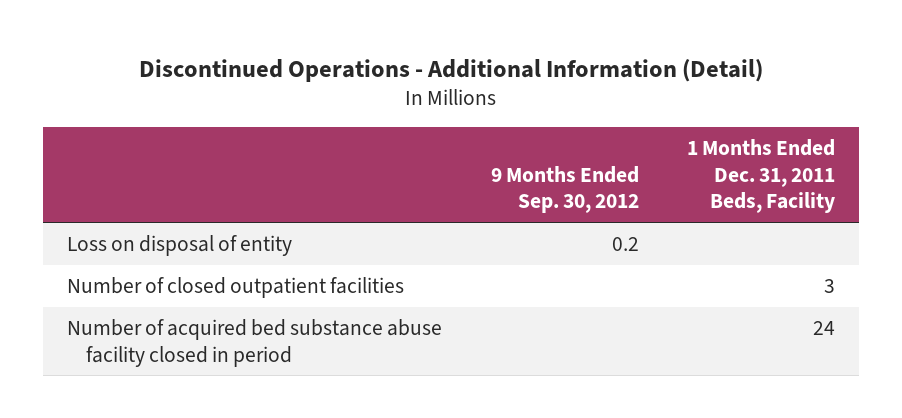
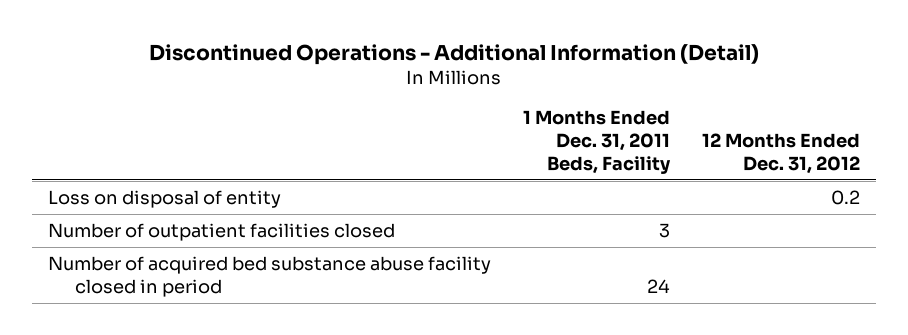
- | 9 Months Ended Sep. 30, 2012 | 1 Months Ended Dec. 31, 2011 Beds, Facility
+ | 1 Months Ended Dec. 31, 2011 Beds, Facility | 12 Months Ended Dec. 31, 2012
- Number of closed outpatient facilities | | 3
+ Number of outpatient facilities closed | 3 |

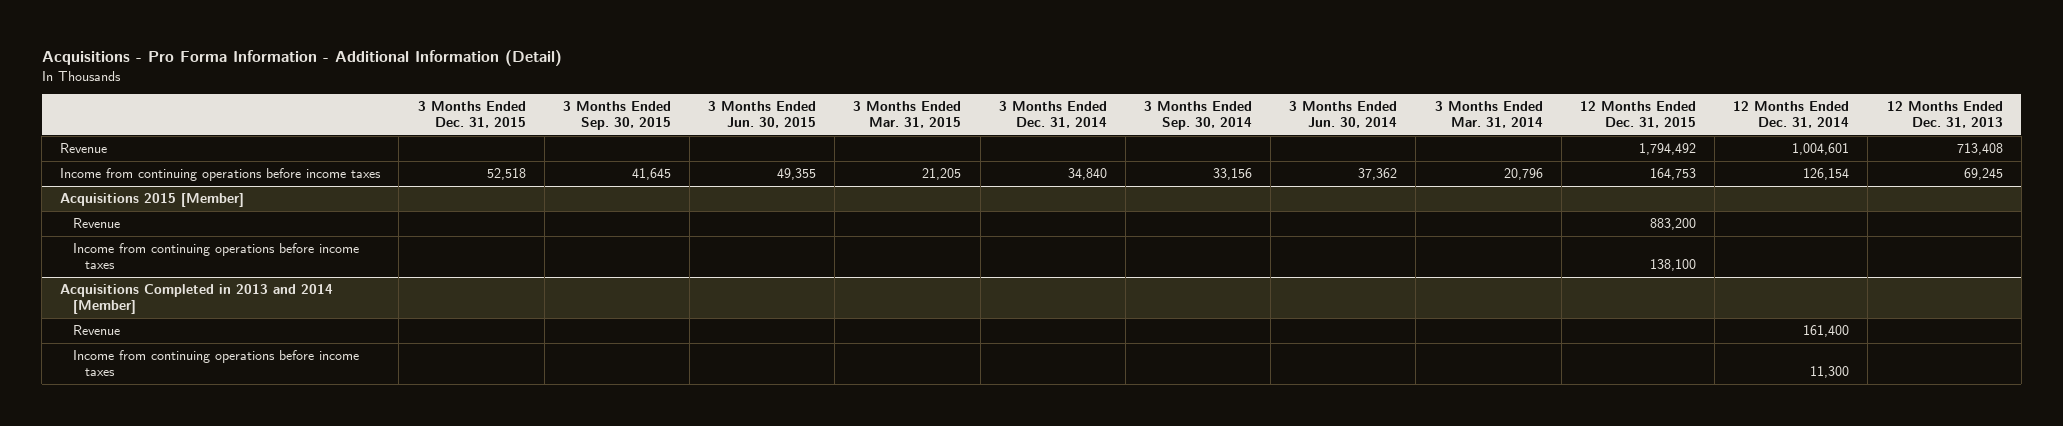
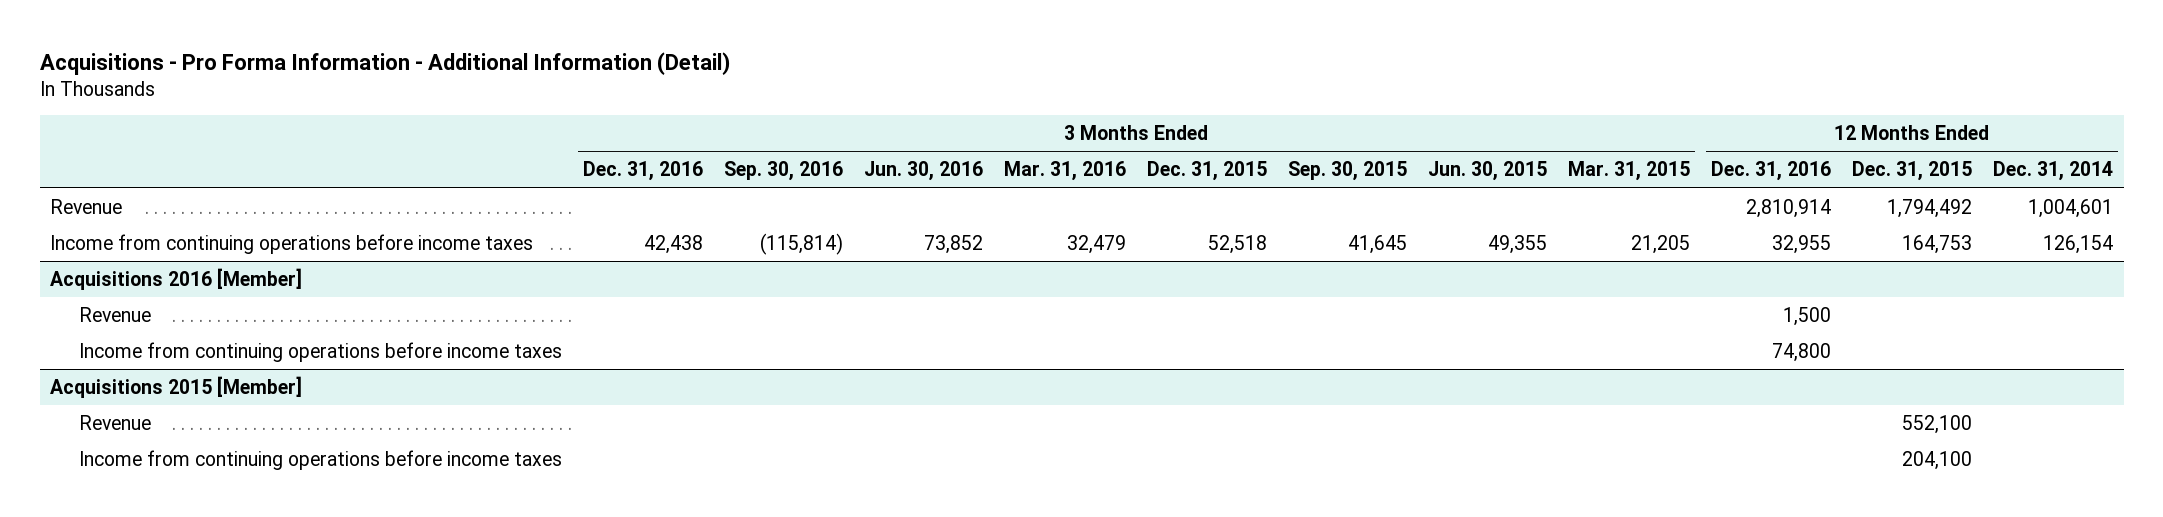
- | 3 Months Ended Dec. 31, 2015 | 3 Months Ended Sep. 30, 2015 | 3 Months Ended Jun. 30, 2015 | 3 Months Ended Mar. 31, 2015 | 3 Months Ended Dec. 31, 2014 | 3 Months Ended Sep. 30, 2014 | 3 Months Ended Jun. 30, 2014 | 3 Months Ended Mar. 31, 2014 | 12 Months Ended Dec. 31, 2015 | 12 Months Ended Dec. 31, 2014 | 12 Months Ended Dec. 31, 2013
+ | 3 Months Ended Dec. 31, 2016 | 3 Months Ended Sep. 30, 2016 | 3 Months Ended Jun. 30, 2016 | 3 Months Ended Mar. 31, 2016 | 3 Months Ended Dec. 31, 2015 | 3 Months Ended Sep. 30, 2015 | 3 Months Ended Jun. 30, 2015 | 3 Months Ended Mar. 31, 2015 | 12 Months Ended Dec. 31, 2016 | 12 Months Ended Dec. 31, 2015 | 12 Months Ended Dec. 31, 2014
+ Acquisitions 2016 [Member]
+ Revenue | | | | | | | | | 1,500 | |
+ Income from continuing operations before income taxes | | | | | | | | | 74,800 | |
@ Acquisitions 2015 [Member]
- Revenue | | | | | | | | | 883,200 | |
- Income from continuing operations before income taxes | | | | | | | | | 138,100 | |
- Acquisitions Completed in 2013 and 2014 [Member]
- Revenue | | | | | | | | | | 161,400 |
- Income from continuing operations before income taxes | | | | | | | | | | 11,300 |
@ Acquisitions 2015 [Member]
+ Revenue | | | | | | | | | | 552,100 |
+ Income from continuing operations before income taxes | | | | | | | | | | 204,100 |

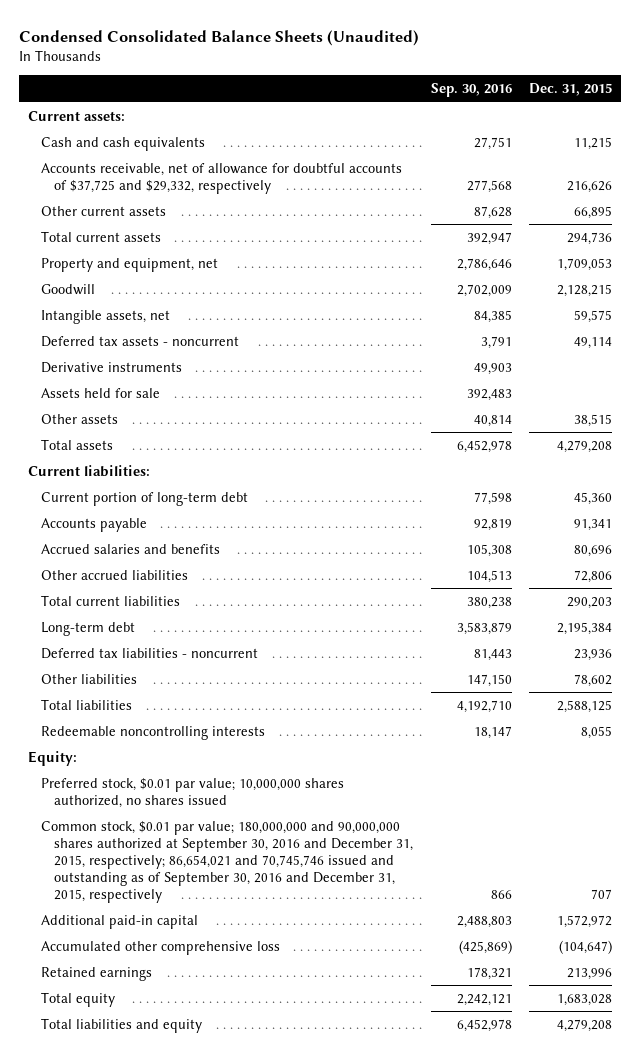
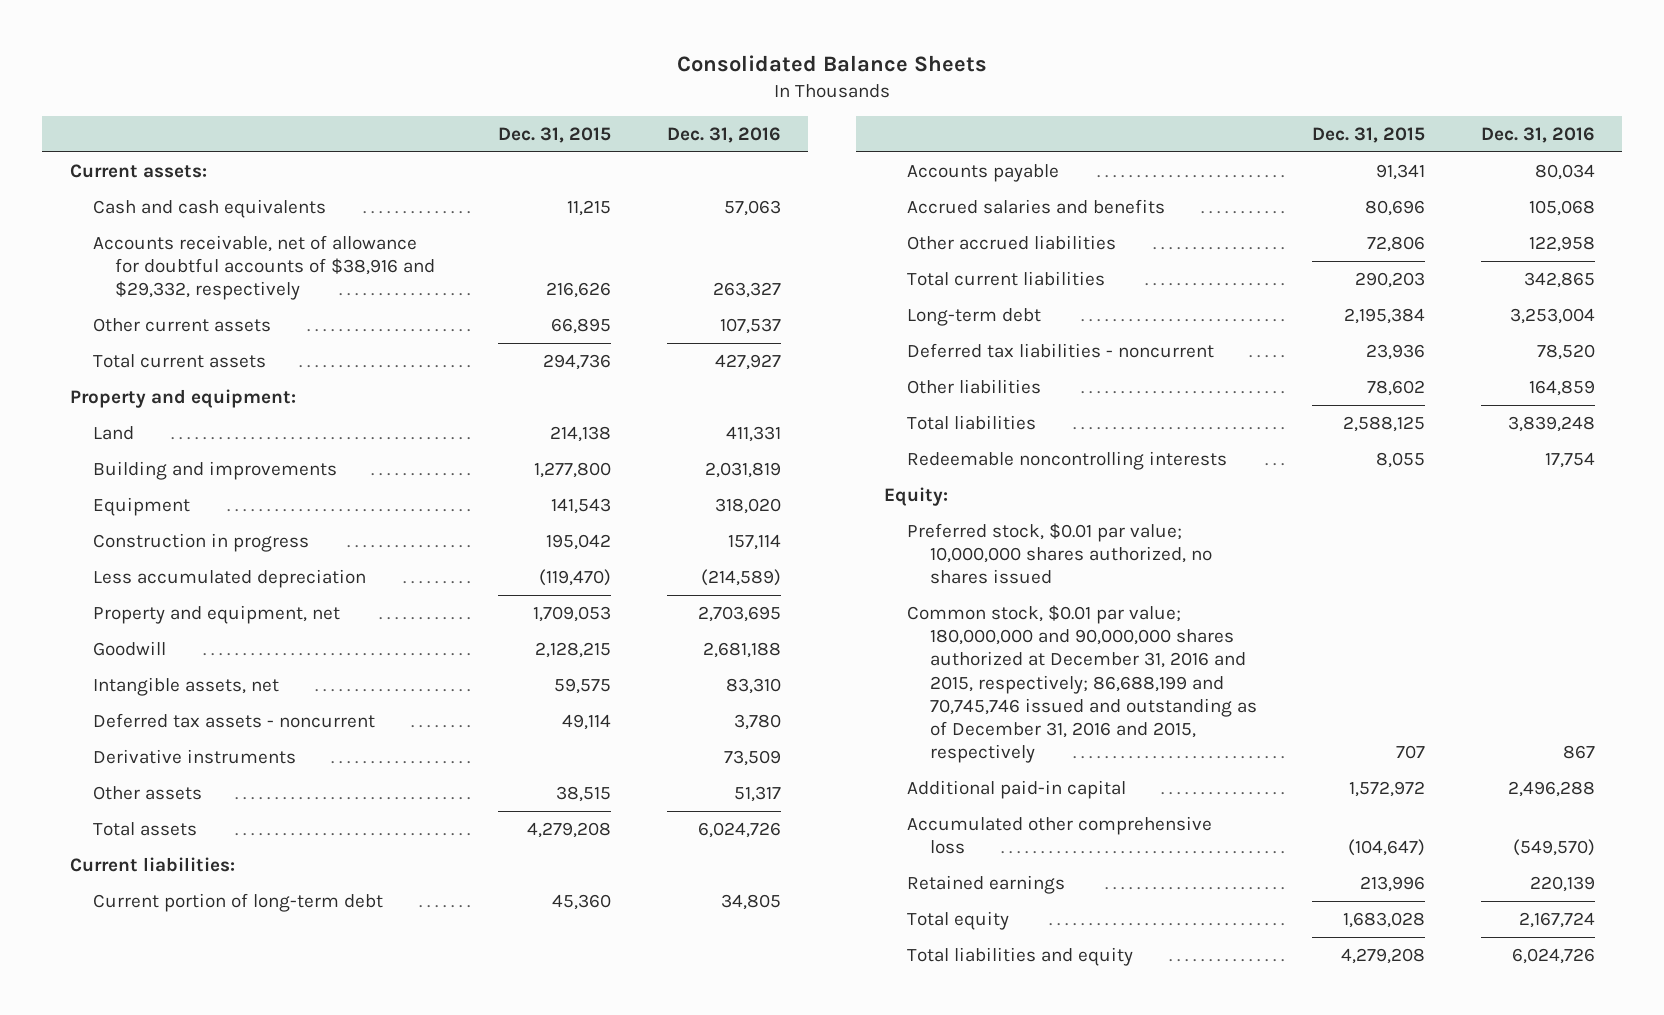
- Condensed Consolidated Balance Sheets (Unaudited)
+ Consolidated Balance Sheets
- | Sep. 30, 2016 | Dec. 31, 2015
+ | Dec. 31, 2015 | Dec. 31, 2016
- Accounts receivable, net of allowance for doubtful accounts of $37,725 and $29,332, respectively | 277,568 | 216,626
+ Accounts receivable, net of allowance for doubtful accounts of $38,916 and $29,332, respectively | 216,626 | 263,327
+ Property and equipment:
+ Land | 214,138 | 411,331
+ Building and improvements | 1,277,800 | 2,031,819
+ Equipment | 141,543 | 318,020
+ Construction in progress | 195,042 | 157,114
+ Less accumulated depreciation | (119,470) | (214,589)
- Assets held for sale | 392,483 |
- Common stock, $0.01 par value; 180,000,000 and 90,000,000 shares authorized at September 30, 2016 and December 31, 2015, respectively; 86,654,021 and 70,745,746 issued and outstanding as of September 30, 2016 and December 31, 2015, respectively | 866 | 707
+ Common stock, $0.01 par value; 180,000,000 and 90,000,000 shares authorized at December 31, 2016 and 2015, respectively; 86,688,199 and 70,745,746 issued and outstanding as of December 31, 2016 and 2015, respectively | 707 | 867

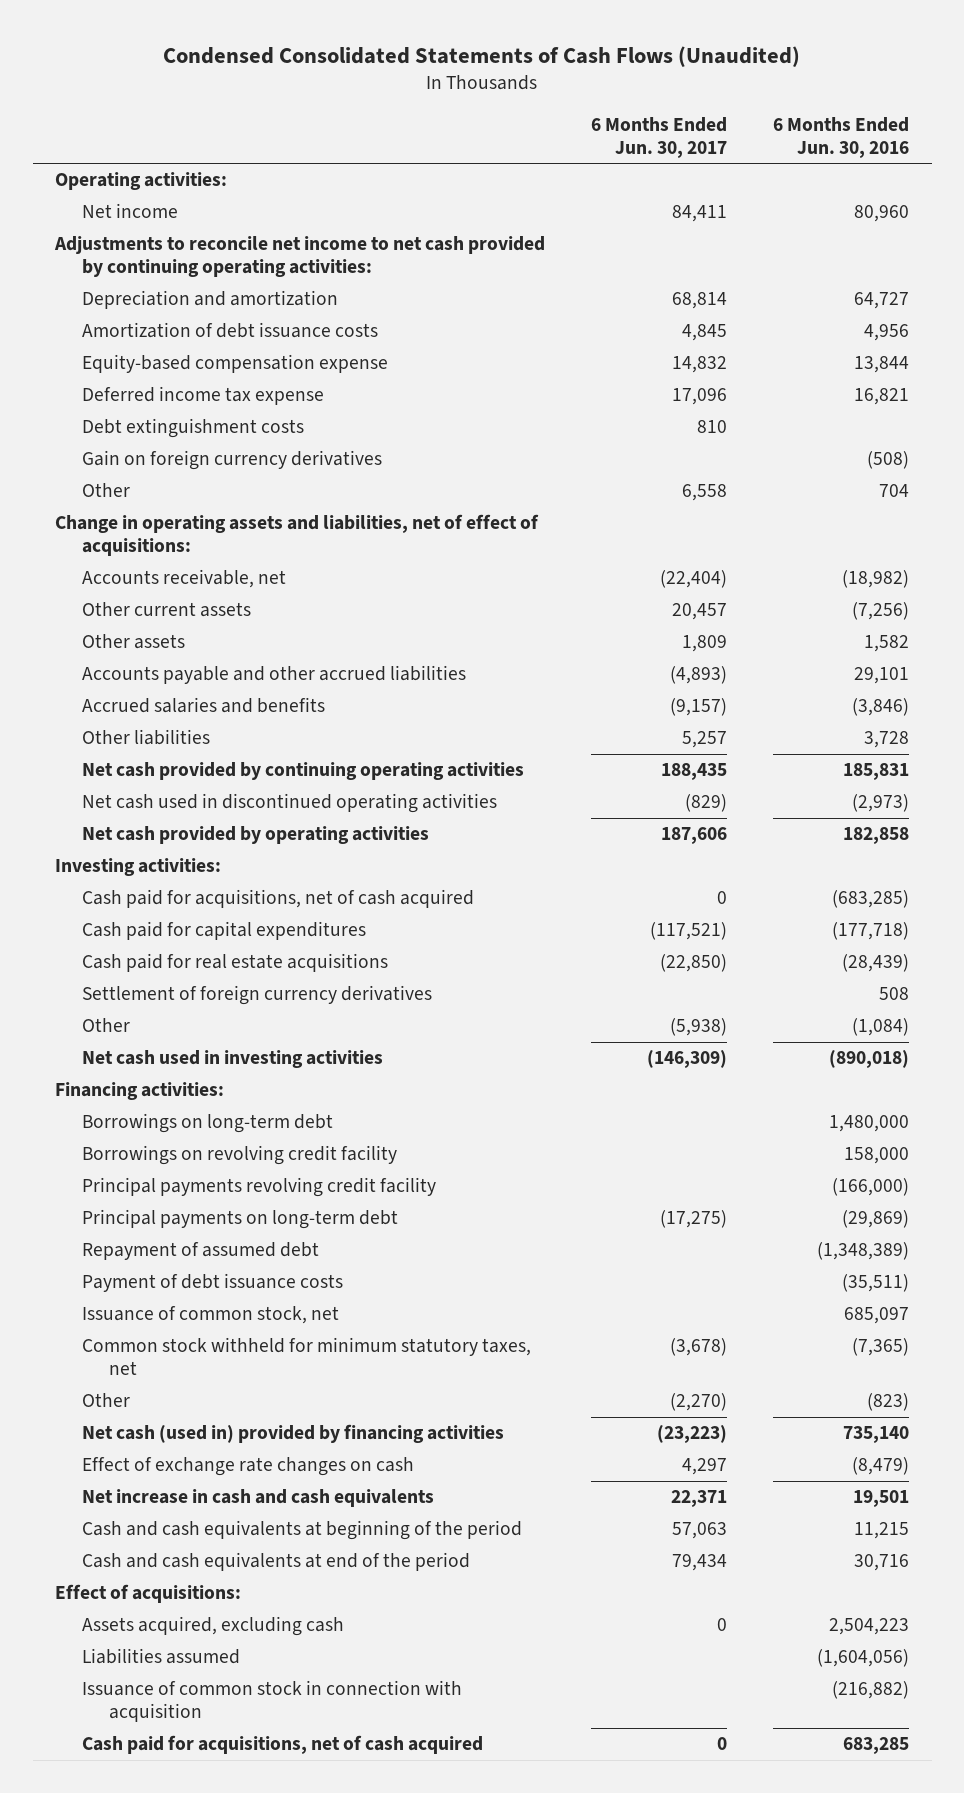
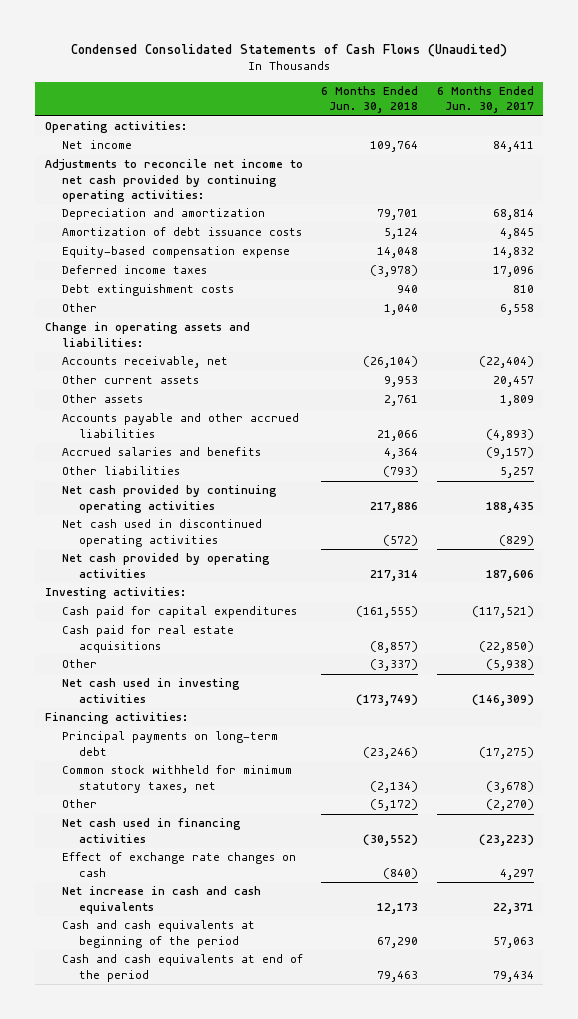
- | 6 Months Ended Jun. 30, 2017 | 6 Months Ended Jun. 30, 2016
+ | 6 Months Ended Jun. 30, 2018 | 6 Months Ended Jun. 30, 2017
- Deferred income tax expense | 17,096 | 16,821
+ Deferred income taxes | (3,978) | 17,096
- Gain on foreign currency derivatives | | (508)
- Change in operating assets and liabilities, net of effect of acquisitions:
+ Change in operating assets and liabilities:
- Cash paid for acquisitions, net of cash acquired | 0 | (683,285)
- Settlement of foreign currency derivatives | | 508
- Borrowings on long-term debt | | 1,480,000
- Borrowings on revolving credit facility | | 158,000
- Principal payments revolving credit facility | | (166,000)
- Repayment of assumed debt | | (1,348,389)
- Payment of debt issuance costs | | (35,511)
- Issuance of common stock, net | | 685,097
- Net cash (used in) provided by financing activities | (23,223) | 735,140
+ Net cash used in financing activities | (30,552) | (23,223)
- Effect of acquisitions:
- Assets acquired, excluding cash | 0 | 2,504,223
- Liabilities assumed | | (1,604,056)
- Issuance of common stock in connection with acquisition | | (216,882)
- Cash paid for acquisitions, net of cash acquired | 0 | 683,285

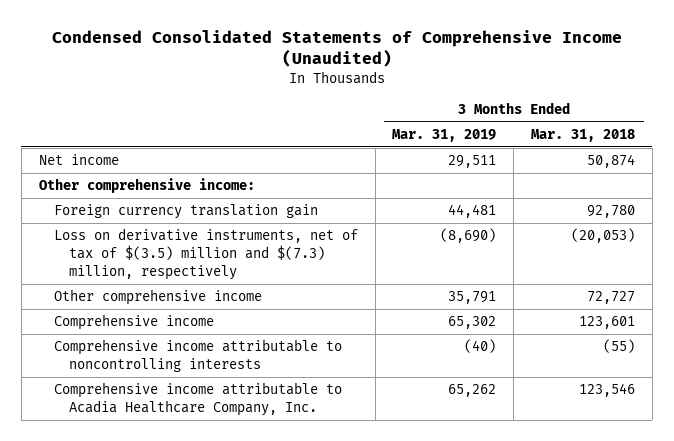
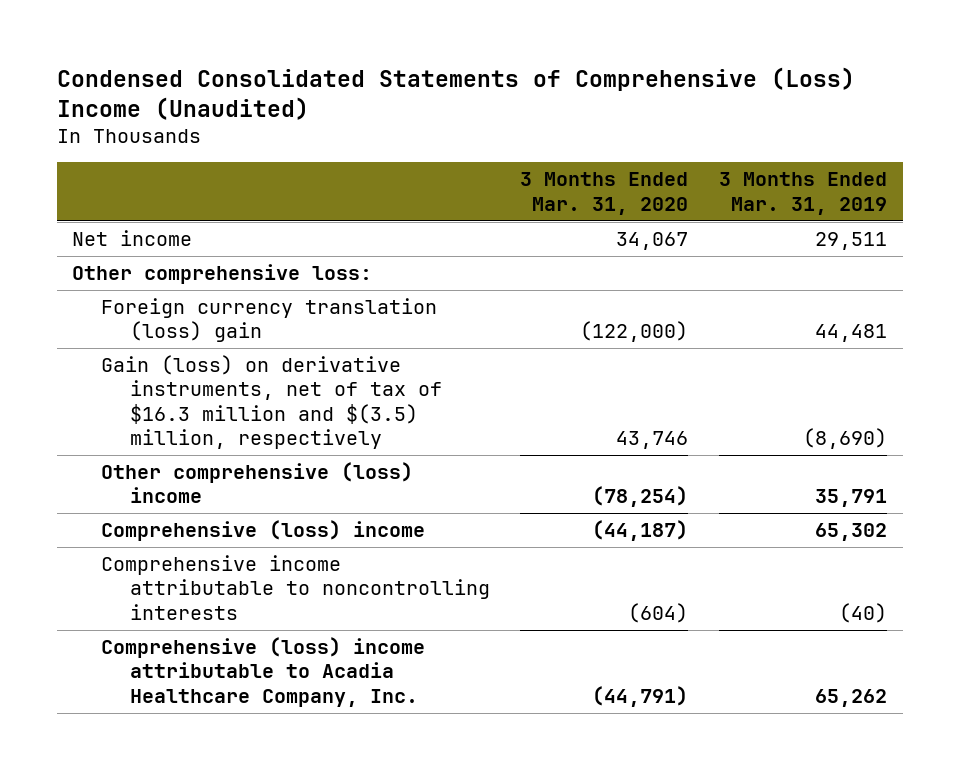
- Condensed Consolidated Statements of Comprehensive Income (Unaudited)
+ Condensed Consolidated Statements of Comprehensive (Loss) Income (Unaudited)
- | 3 Months Ended Mar. 31, 2019 | 3 Months Ended Mar. 31, 2018
+ | 3 Months Ended Mar. 31, 2020 | 3 Months Ended Mar. 31, 2019
- Other comprehensive income:
- Foreign currency translation gain | 44,481 | 92,780
- Loss on derivative instruments, net of tax of $(3.5) million and $(7.3) million, respectively | (8,690) | (20,053)
- Other comprehensive income | 35,791 | 72,727
- Comprehensive income | 65,302 | 123,601
+ Other comprehensive loss:
+ Foreign currency translation (loss) gain | (122,000) | 44,481
+ Gain (loss) on derivative instruments, net of tax of $16.3 million and $(3.5) million, respectively | 43,746 | (8,690)
+ Other comprehensive (loss) income | (78,254) | 35,791
+ Comprehensive (loss) income | (44,187) | 65,302
- Comprehensive income attributable to Acadia Healthcare Company, Inc. | 65,262 | 123,546
+ Comprehensive (loss) income attributable to Acadia Healthcare Company, Inc. | (44,791) | 65,262

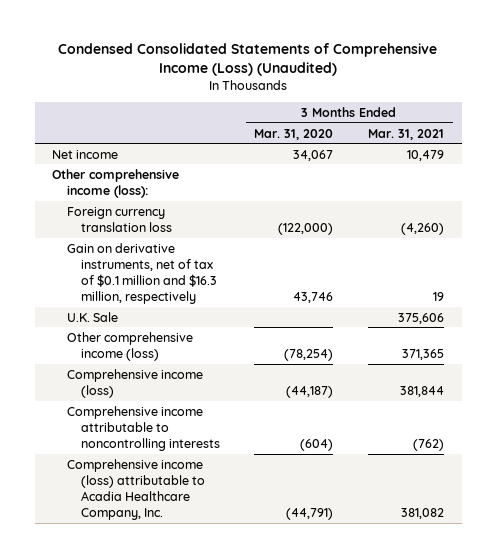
- Condensed Consolidated Statements of Comprehensive (Loss) Income (Unaudited)
+ Condensed Consolidated Statements of Comprehensive Income (Loss) (Unaudited)
- | 3 Months Ended Mar. 31, 2020 | 3 Months Ended Mar. 31, 2019
+ | 3 Months Ended Mar. 31, 2020 | 3 Months Ended Mar. 31, 2021
- Other comprehensive loss:
- Foreign currency translation (loss) gain | (122,000) | 44,481
- Gain (loss) on derivative instruments, net of tax of $16.3 million and $(3.5) million, respectively | 43,746 | (8,690)
- Other comprehensive (loss) income | (78,254) | 35,791
- Comprehensive (loss) income | (44,187) | 65,302
+ Other comprehensive income (loss):
+ Foreign currency translation loss | (122,000) | (4,260)
+ Gain on derivative instruments, net of tax of $0.1 million and $16.3 million, respectively | 43,746 | 19
+ U.K. Sale | | 375,606
+ Other comprehensive income (loss) | (78,254) | 371,365
+ Comprehensive income (loss) | (44,187) | 381,844
- Comprehensive (loss) income attributable to Acadia Healthcare Company, Inc. | (44,791) | 65,262
+ Comprehensive income (loss) attributable to Acadia Healthcare Company, Inc. | (44,791) | 381,082

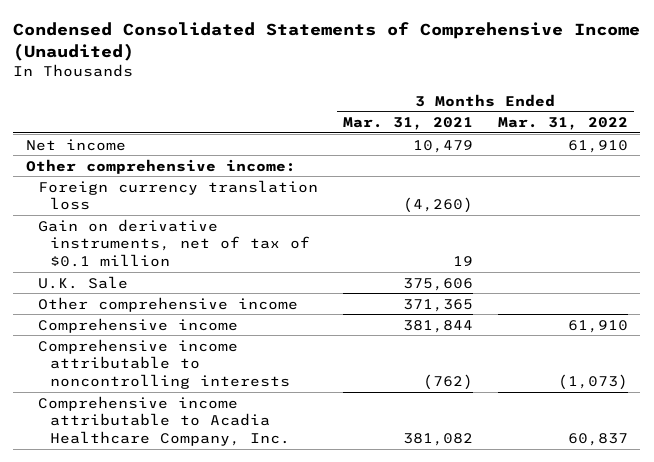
- Condensed Consolidated Statements of Comprehensive Income (Loss) (Unaudited)
+ Condensed Consolidated Statements of Comprehensive Income (Unaudited)
- | 3 Months Ended Mar. 31, 2020 | 3 Months Ended Mar. 31, 2021
+ | 3 Months Ended Mar. 31, 2021 | 3 Months Ended Mar. 31, 2022
- Other comprehensive income (loss):
+ Other comprehensive income:
- Gain on derivative instruments, net of tax of $0.1 million and $16.3 million, respectively | 43,746 | 19
+ Gain on derivative instruments, net of tax of $0.1 million | 19 |
- Other comprehensive income (loss) | (78,254) | 371,365
- Comprehensive income (loss) | (44,187) | 381,844
+ Other comprehensive income | 371,365 |
+ Comprehensive income | 381,844 | 61,910
- Comprehensive income (loss) attributable to Acadia Healthcare Company, Inc. | (44,791) | 381,082
+ Comprehensive income attributable to Acadia Healthcare Company, Inc. | 381,082 | 60,837

